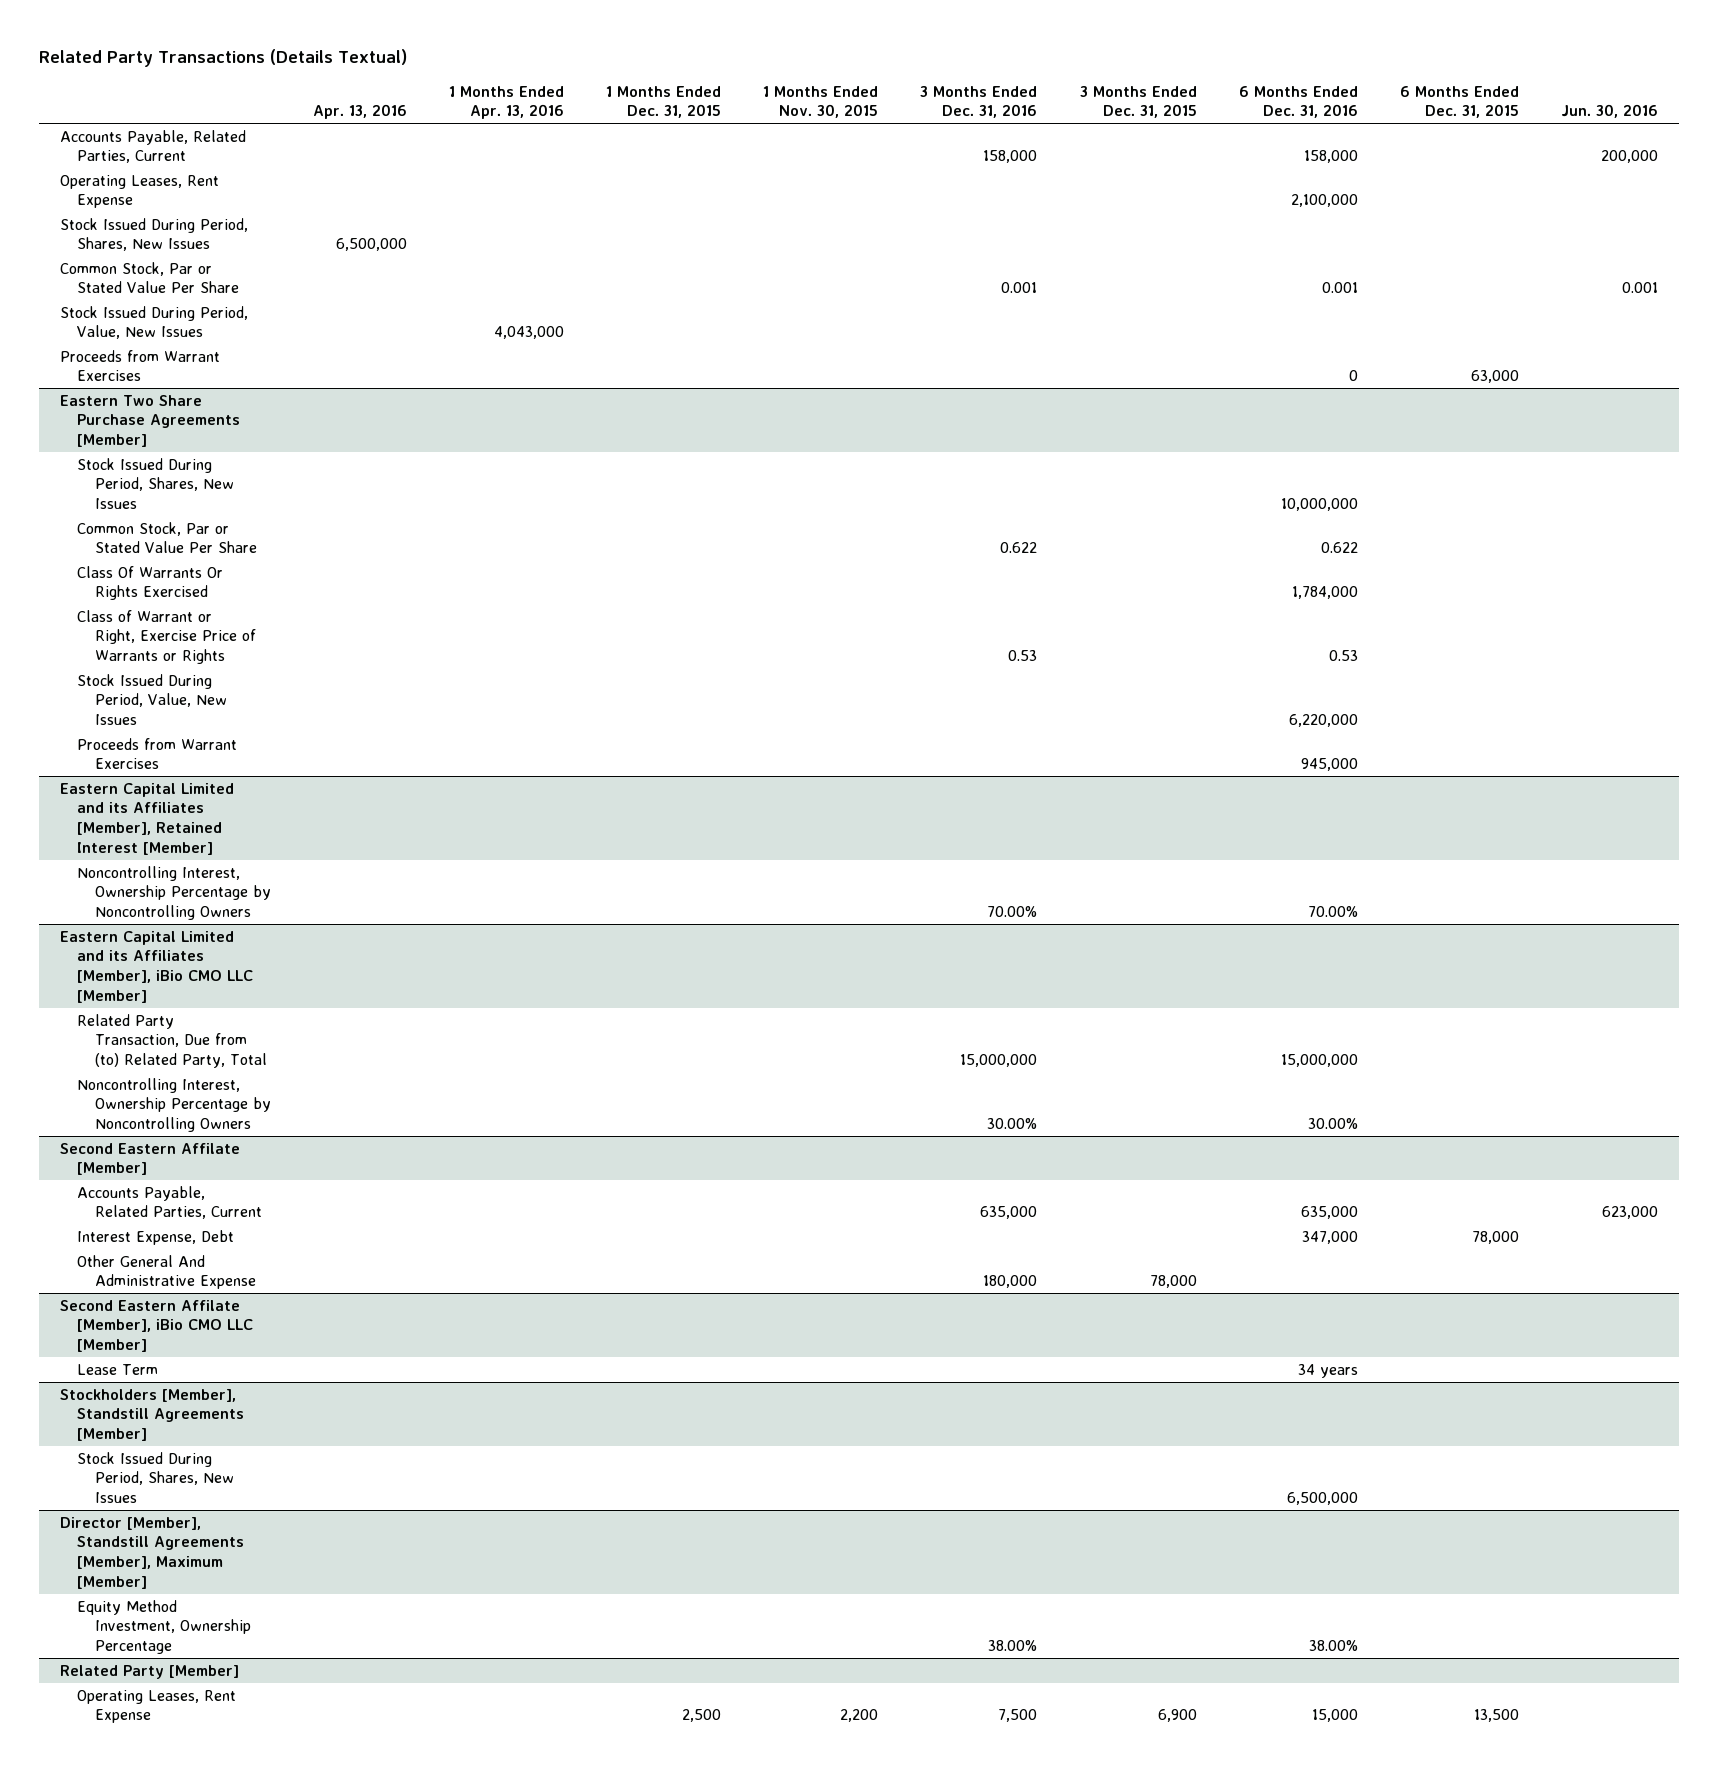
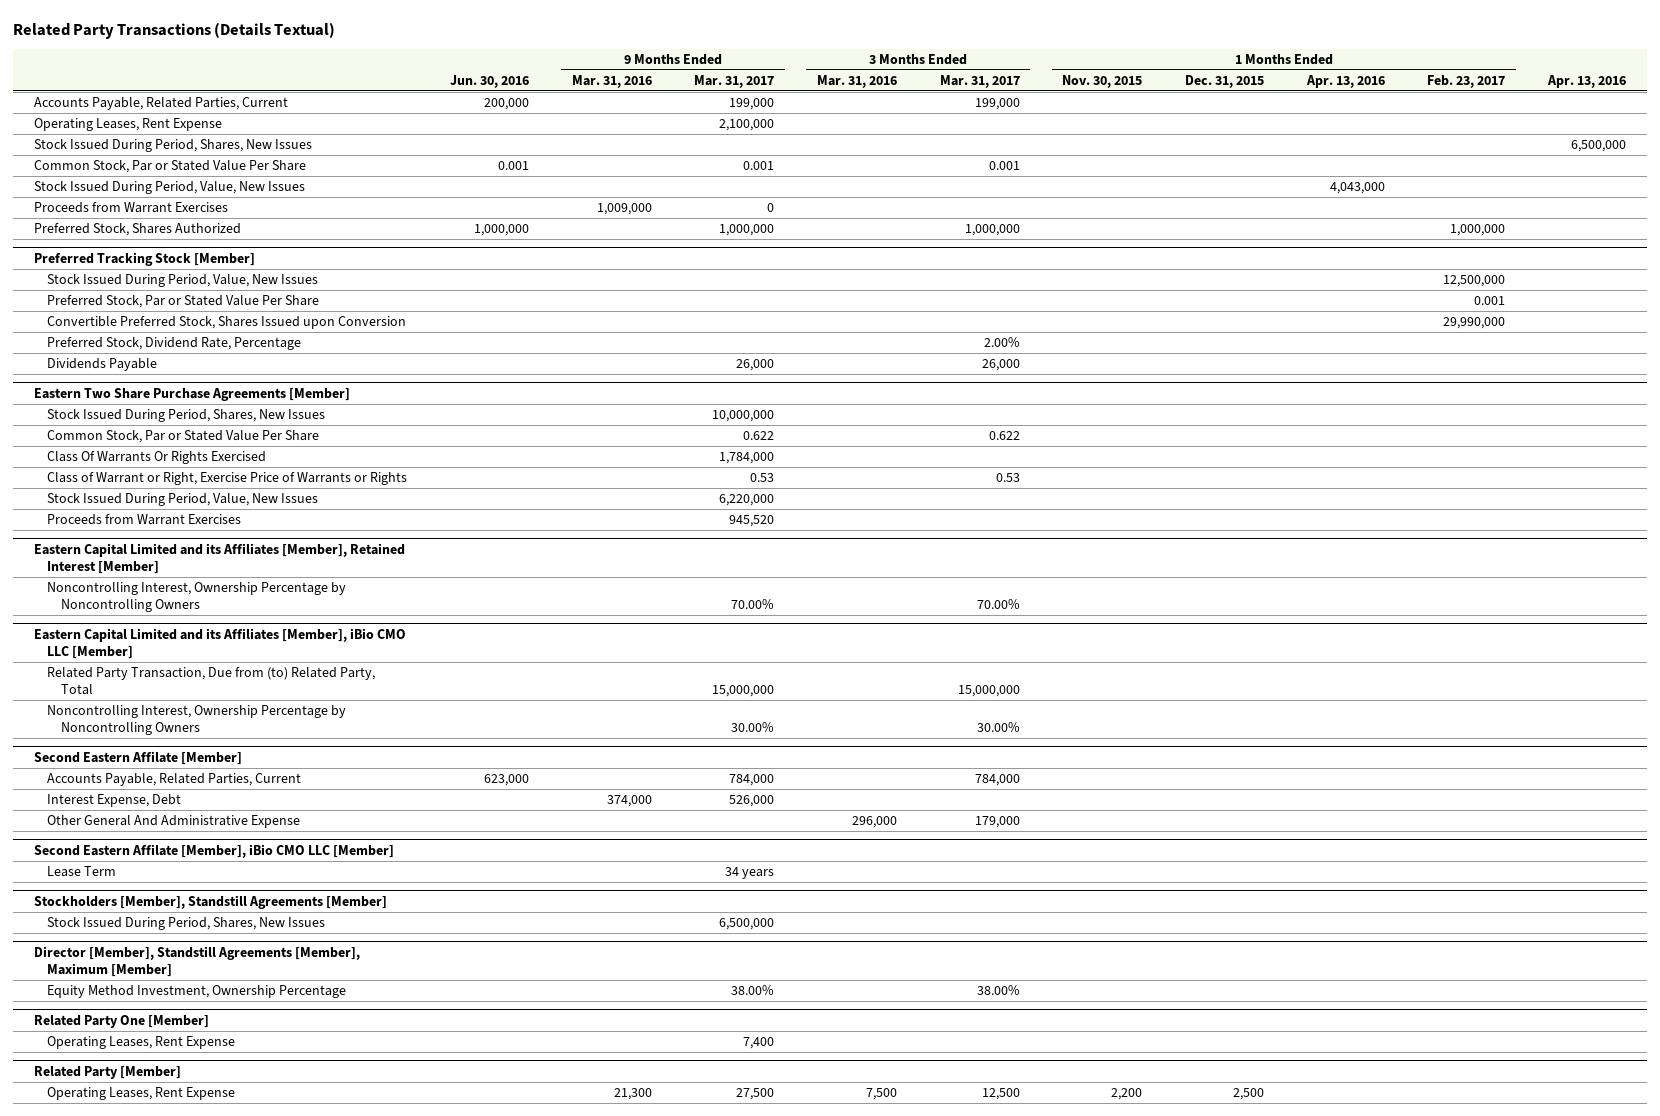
- | Apr. 13, 2016 | 1 Months Ended Apr. 13, 2016 | 1 Months Ended Dec. 31, 2015 | 1 Months Ended Nov. 30, 2015 | 3 Months Ended Dec. 31, 2016 | 3 Months Ended Dec. 31, 2015 | 6 Months Ended Dec. 31, 2016 | 6 Months Ended Dec. 31, 2015 | Jun. 30, 2016
+ | Jun. 30, 2016 | 9 Months Ended Mar. 31, 2016 | 9 Months Ended Mar. 31, 2017 | 3 Months Ended Mar. 31, 2016 | 3 Months Ended Mar. 31, 2017 | 1 Months Ended Nov. 30, 2015 | 1 Months Ended Dec. 31, 2015 | 1 Months Ended Apr. 13, 2016 | 1 Months Ended Feb. 23, 2017 | Apr. 13, 2016
+ Preferred Stock, Shares Authorized | 1,000,000 | | 1,000,000 | | 1,000,000 | | | | 1,000,000 |
+ Preferred Tracking Stock [Member]
+ Stock Issued During Period, Value, New Issues | | | | | | | | | 12,500,000 |
+ Preferred Stock, Par or Stated Value Per Share | | | | | | | | | 0.001 |
+ Convertible Preferred Stock, Shares Issued upon Conversion | | | | | | | | | 29,990,000 |
+ Preferred Stock, Dividend Rate, Percentage | | | | | 2.00% | | | | |
+ Dividends Payable | | | 26,000 | | 26,000 | | | | |
+ Related Party One [Member]
+ Operating Leases, Rent Expense | | | 7,400 | | | | | | |

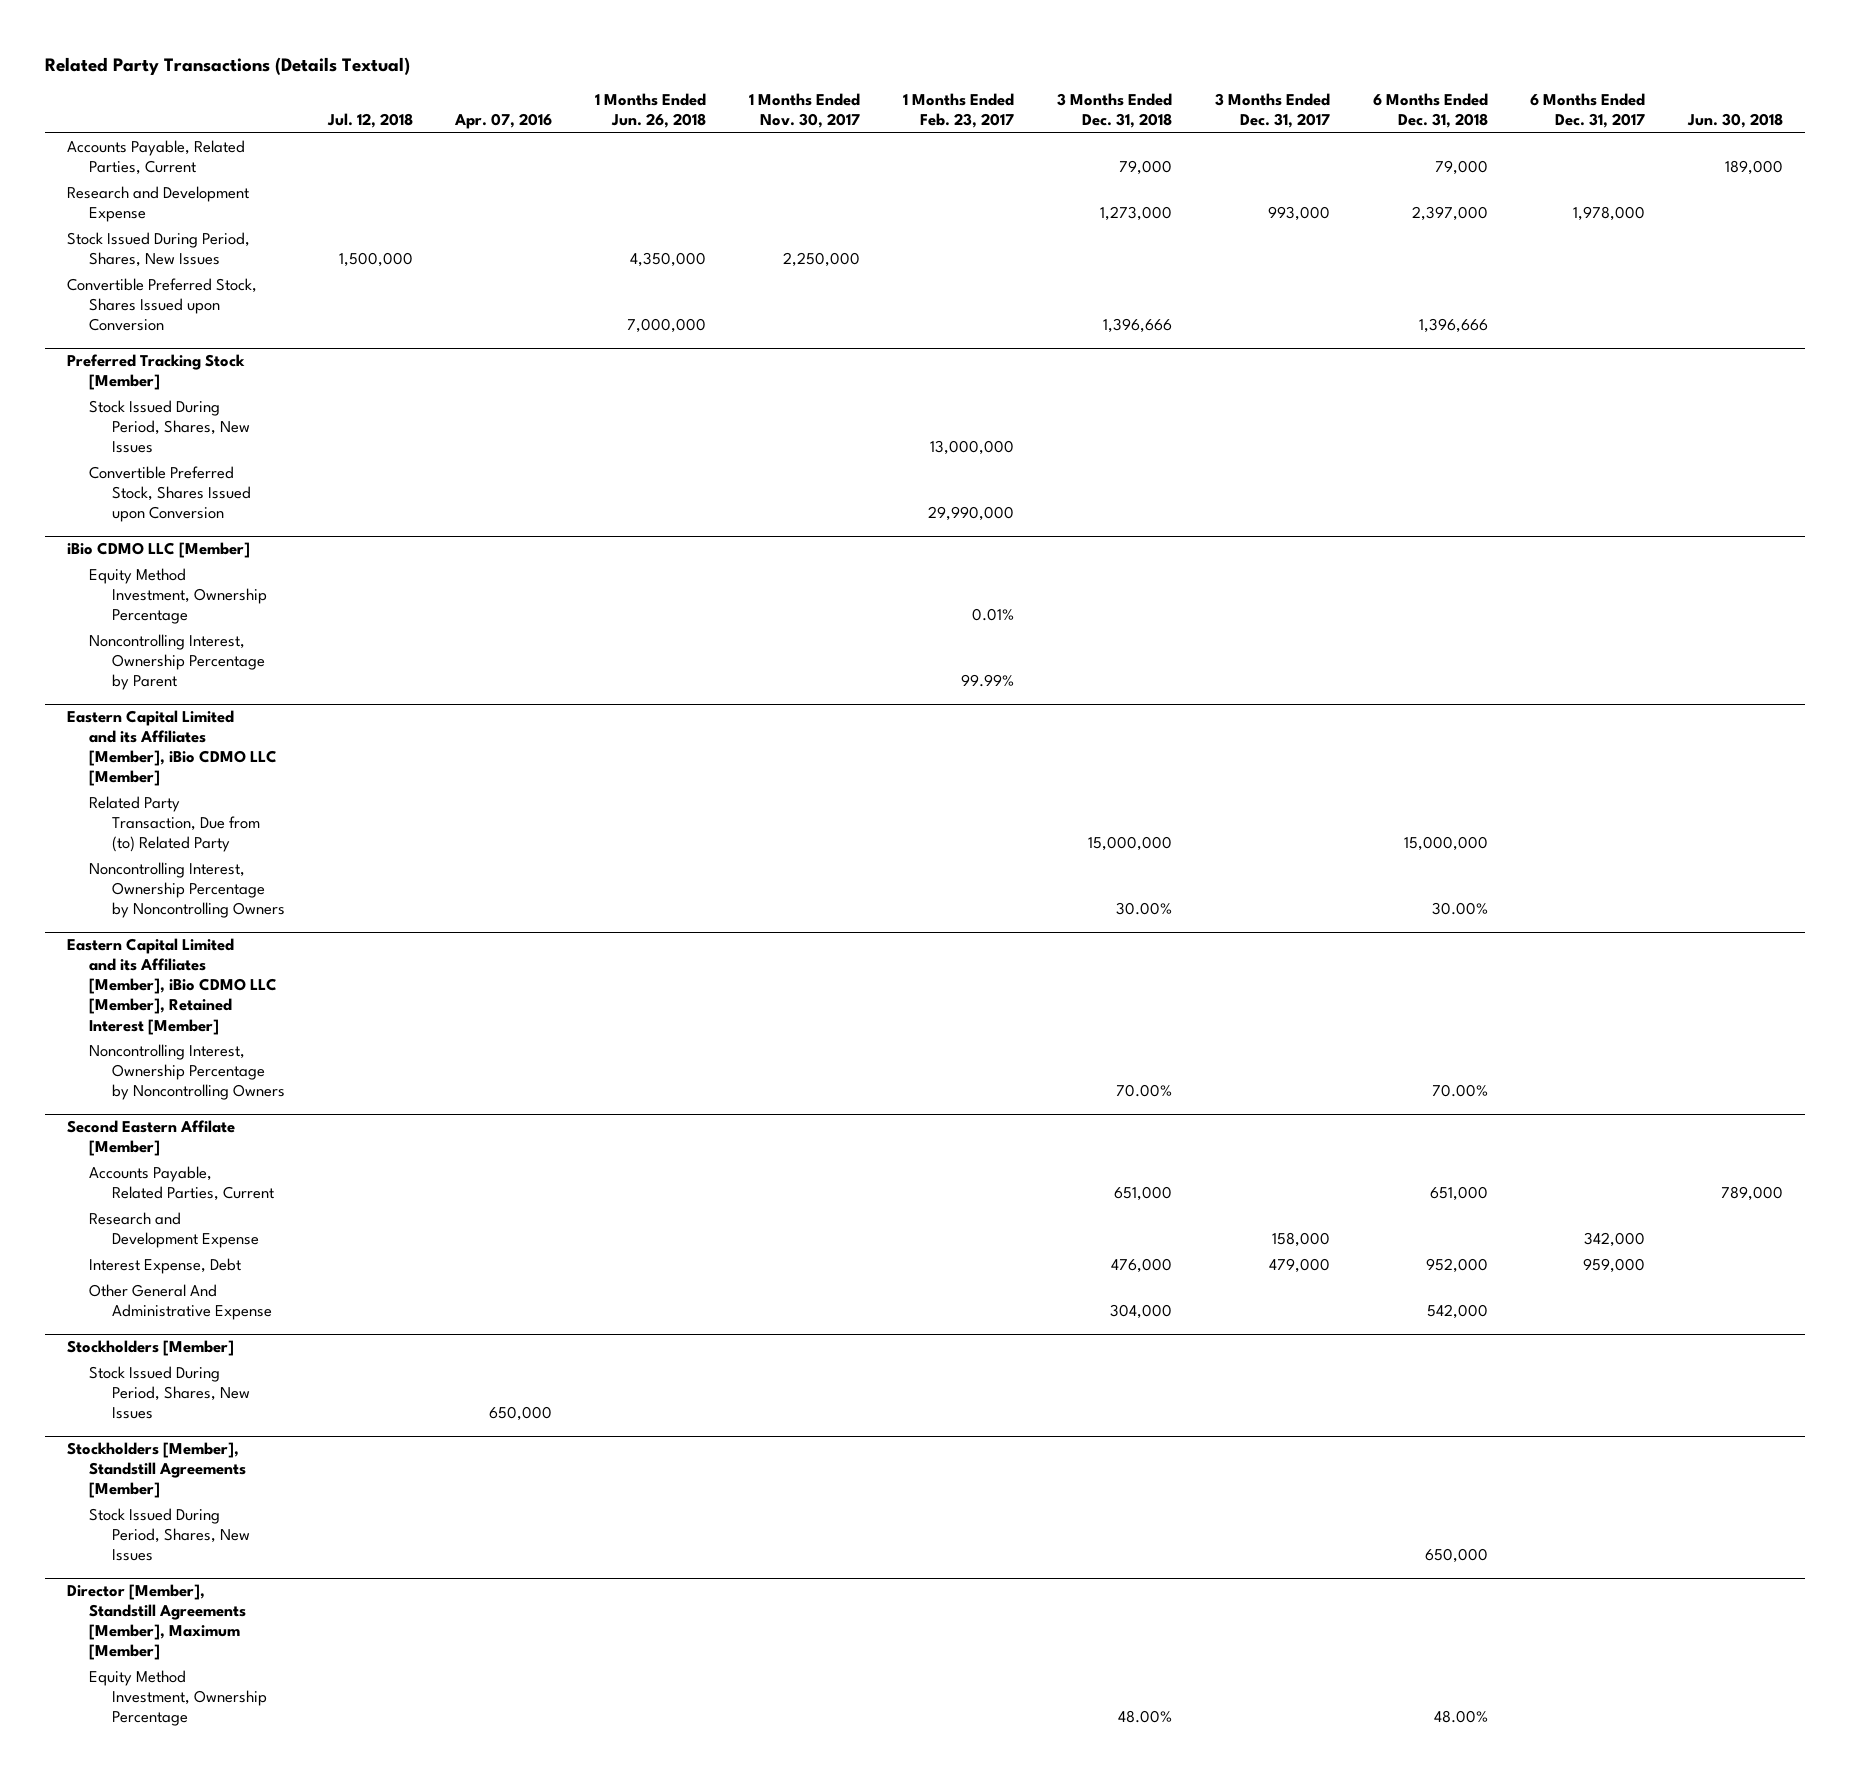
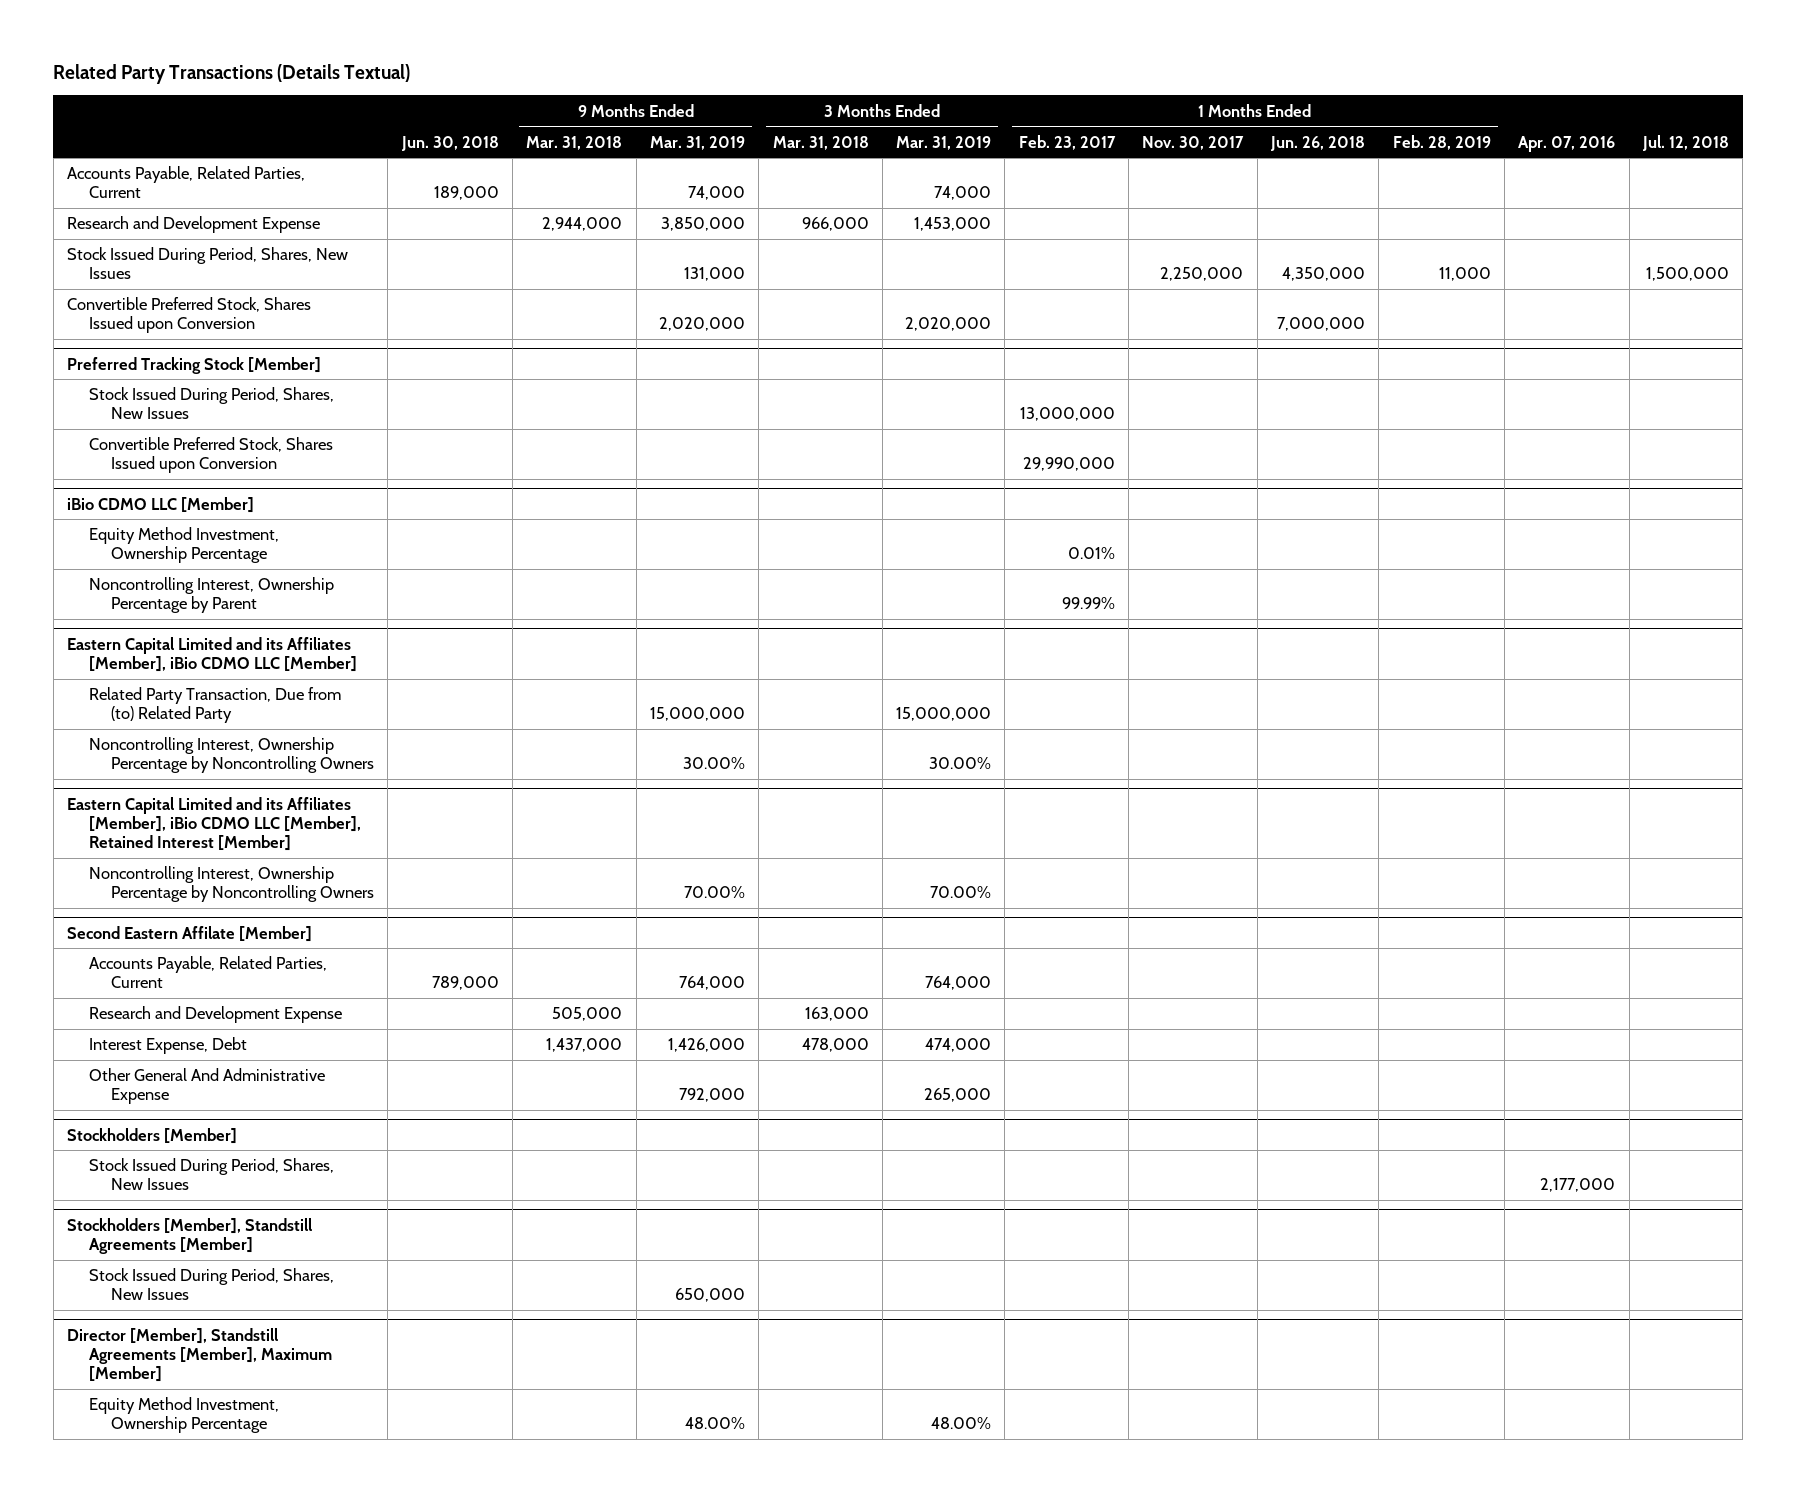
- | Jul. 12, 2018 | Apr. 07, 2016 | 1 Months Ended Jun. 26, 2018 | 1 Months Ended Nov. 30, 2017 | 1 Months Ended Feb. 23, 2017 | 3 Months Ended Dec. 31, 2018 | 3 Months Ended Dec. 31, 2017 | 6 Months Ended Dec. 31, 2018 | 6 Months Ended Dec. 31, 2017 | Jun. 30, 2018
+ | Jun. 30, 2018 | 9 Months Ended Mar. 31, 2018 | 9 Months Ended Mar. 31, 2019 | 3 Months Ended Mar. 31, 2018 | 3 Months Ended Mar. 31, 2019 | 1 Months Ended Feb. 23, 2017 | 1 Months Ended Nov. 30, 2017 | 1 Months Ended Jun. 26, 2018 | 1 Months Ended Feb. 28, 2019 | Apr. 07, 2016 | Jul. 12, 2018
@ Stockholders [Member]
- Stock Issued During Period, Shares, New Issues | | 650,000 | | | | | | | |
+ Stock Issued During Period, Shares, New Issues | | | | | | | | | | 2,177,000 |

